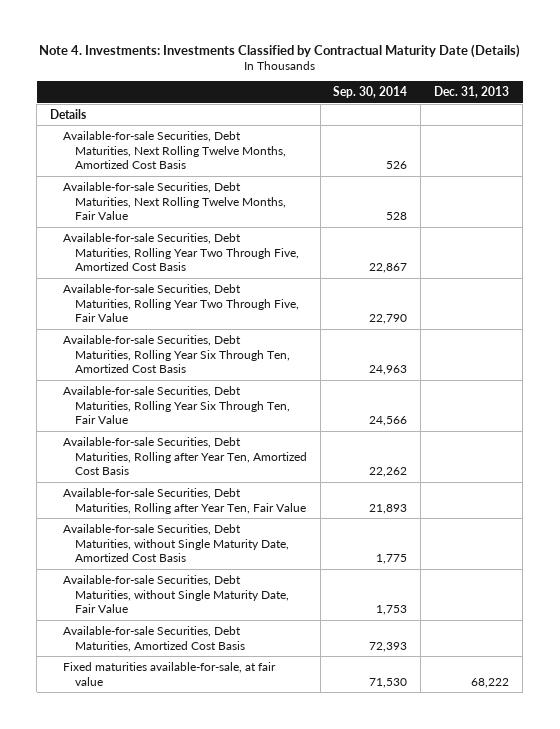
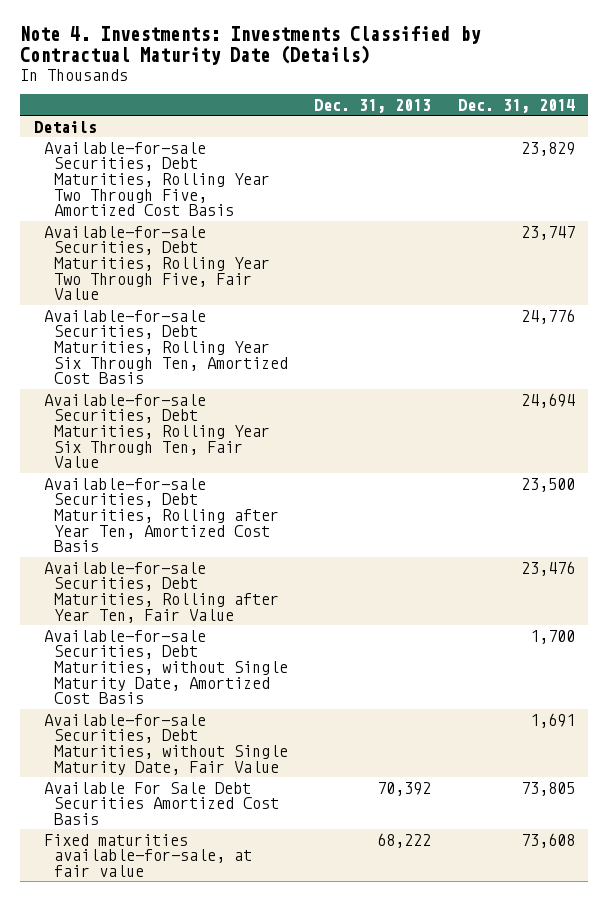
- | Sep. 30, 2014 | Dec. 31, 2013
+ | Dec. 31, 2013 | Dec. 31, 2014
- Available-for-sale Securities, Debt Maturities, Next Rolling Twelve Months, Amortized Cost Basis | 526 |
- Available-for-sale Securities, Debt Maturities, Next Rolling Twelve Months, Fair Value | 528 |
- Available-for-sale Securities, Debt Maturities, Amortized Cost Basis | 72,393 |
+ Available For Sale Debt Securities Amortized Cost Basis | 70,392 | 73,805

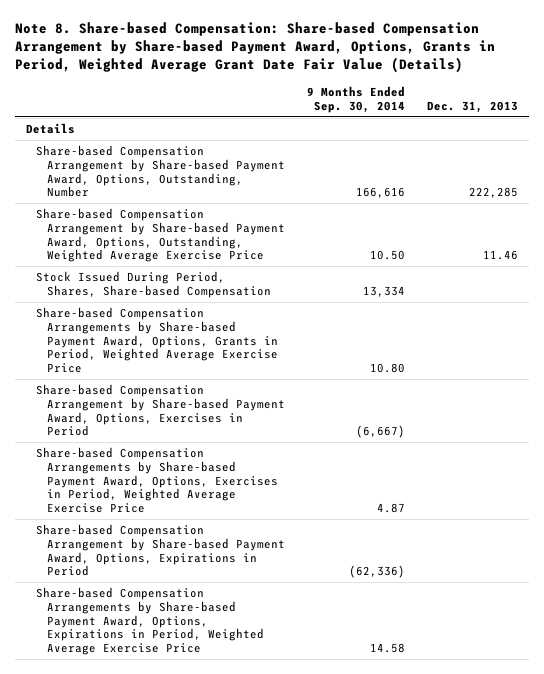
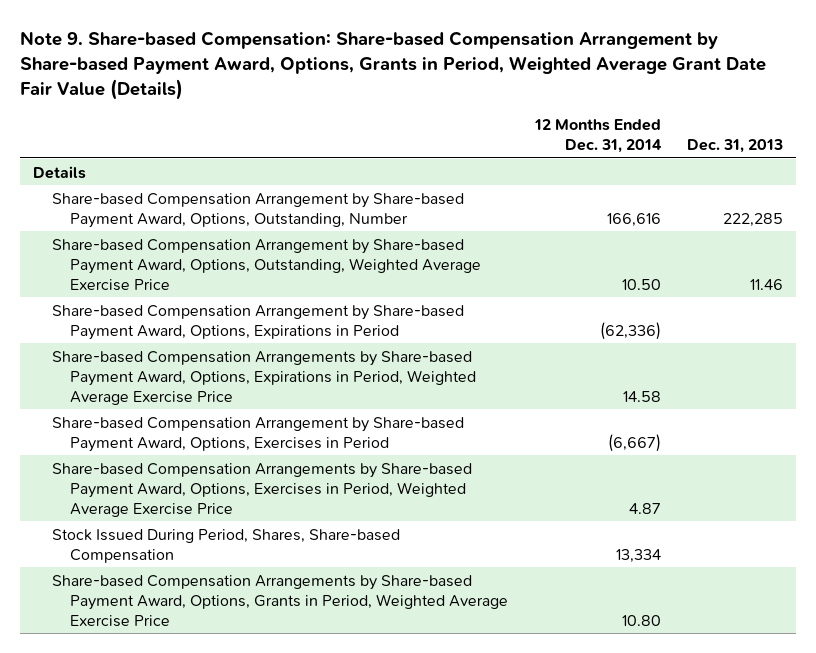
- Note 8. Share-based Compensation: Share-based Compensation Arrangement by Share-based Payment Award, Options, Grants in Period, Weighted Average Grant Date Fair Value (Details)
+ Note 9. Share-based Compensation: Share-based Compensation Arrangement by Share-based Payment Award, Options, Grants in Period, Weighted Average Grant Date Fair Value (Details)
- | 9 Months Ended Sep. 30, 2014 | Dec. 31, 2013
+ | 12 Months Ended Dec. 31, 2014 | Dec. 31, 2013
moved down: Share-based Compensation Arrangement by Share-based Payment Award, Options, Exercises in Period | (6,667) |
moved down: Share-based Compensation Arrangements by Share-based Payment Award, Options, Exercises in Period, Weighted Average Exercise Price | 4.87 |
moved down: Stock Issued During Period, Shares, Share-based Compensation | 13,334 |
moved down: Share-based Compensation Arrangements by Share-based Payment Award, Options, Grants in Period, Weighted Average Exercise Price | 10.80 |

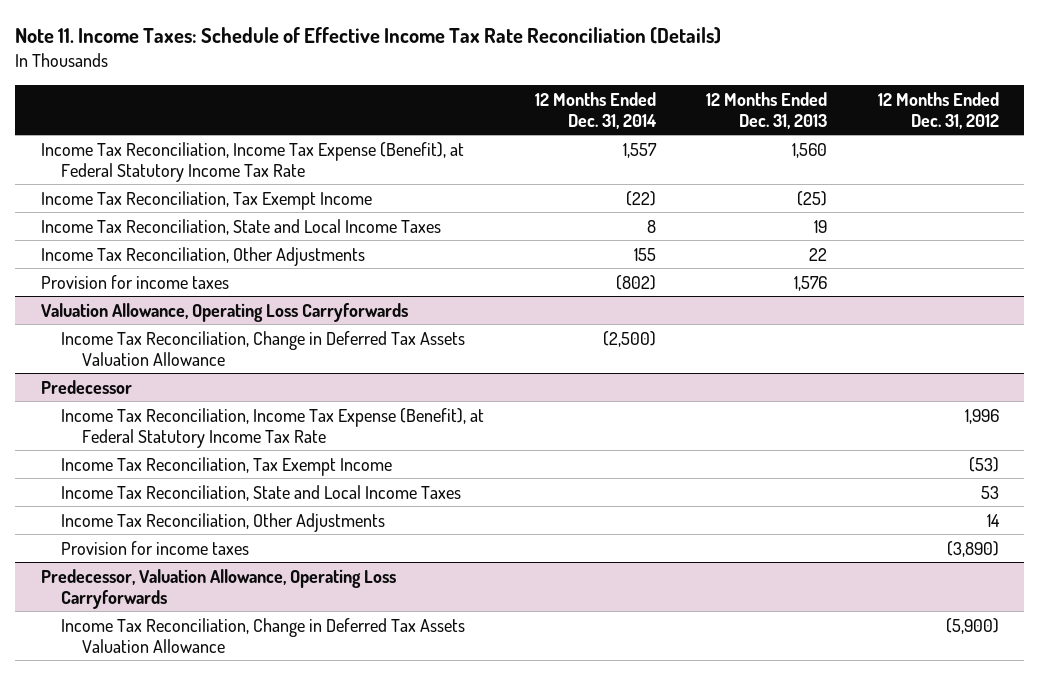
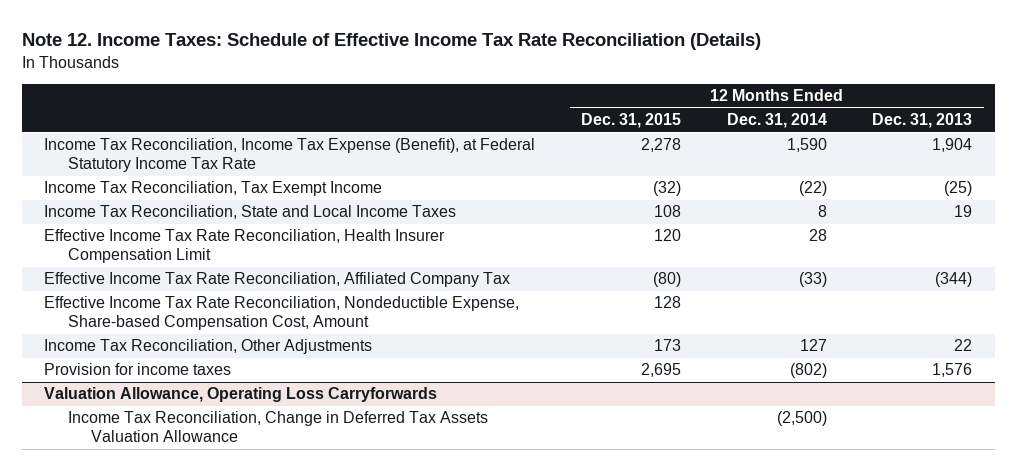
- Note 11. Income Taxes: Schedule of Effective Income Tax Rate Reconciliation (Details)
+ Note 12. Income Taxes: Schedule of Effective Income Tax Rate Reconciliation (Details)
- | 12 Months Ended Dec. 31, 2014 | 12 Months Ended Dec. 31, 2013 | 12 Months Ended Dec. 31, 2012
+ | 12 Months Ended Dec. 31, 2015 | 12 Months Ended Dec. 31, 2014 | 12 Months Ended Dec. 31, 2013
- Income Tax Reconciliation, Income Tax Expense (Benefit), at Federal Statutory Income Tax Rate | 1,557 | 1,560 |
+ Income Tax Reconciliation, Income Tax Expense (Benefit), at Federal Statutory Income Tax Rate | 2,278 | 1,590 | 1,904
- Income Tax Reconciliation, Other Adjustments | 155 | 22 |
+ Effective Income Tax Rate Reconciliation, Health Insurer Compensation Limit | 120 | 28 |
+ Effective Income Tax Rate Reconciliation, Affiliated Company Tax | (80) | (33) | (344)
+ Effective Income Tax Rate Reconciliation, Nondeductible Expense, Share-based Compensation Cost, Amount | 128 | |
+ Income Tax Reconciliation, Other Adjustments | 173 | 127 | 22
- Predecessor
- Income Tax Reconciliation, Income Tax Expense (Benefit), at Federal Statutory Income Tax Rate | | | 1,996
- Income Tax Reconciliation, Tax Exempt Income | | | (53)
- Income Tax Reconciliation, State and Local Income Taxes | | | 53
- Income Tax Reconciliation, Other Adjustments | | | 14
- Provision for income taxes | | | (3,890)
- Predecessor, Valuation Allowance, Operating Loss Carryforwards
- Income Tax Reconciliation, Change in Deferred Tax Assets Valuation Allowance | | | (5,900)

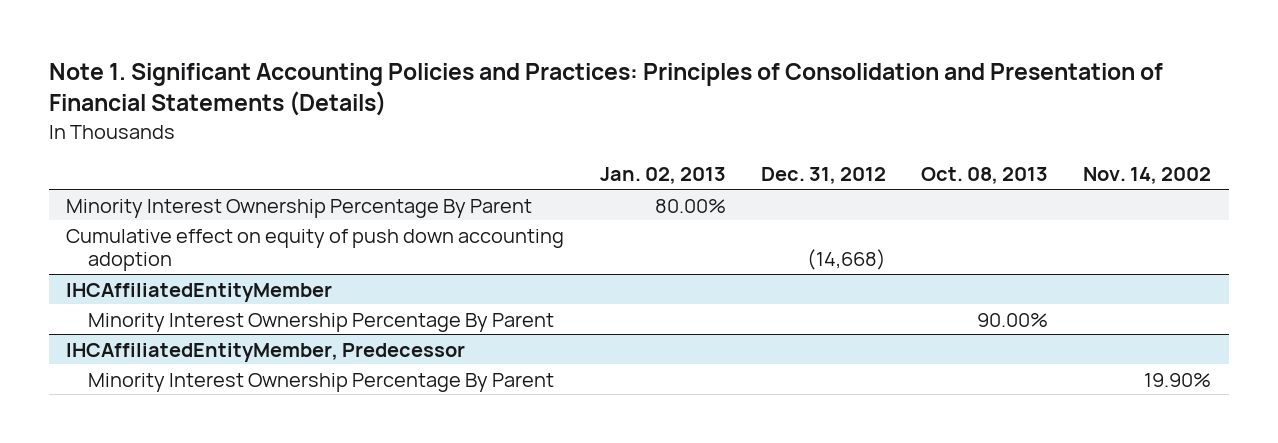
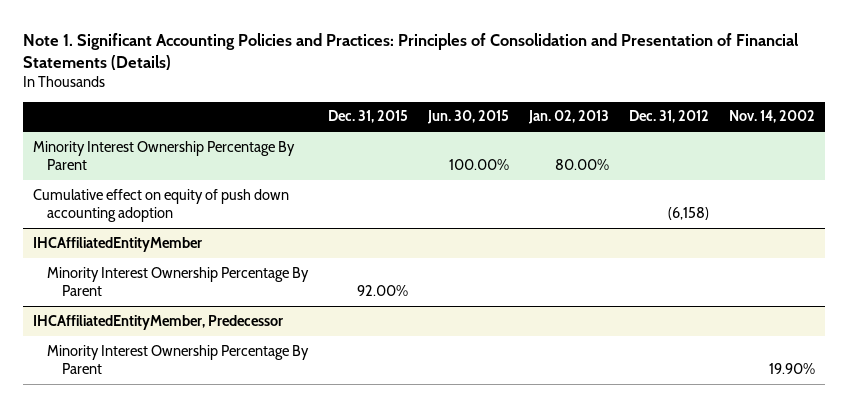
- | Jan. 02, 2013 | Dec. 31, 2012 | Oct. 08, 2013 | Nov. 14, 2002
+ | Dec. 31, 2015 | Jun. 30, 2015 | Jan. 02, 2013 | Dec. 31, 2012 | Nov. 14, 2002
- Cumulative effect on equity of push down accounting adoption | | (14,668) | |
+ Cumulative effect on equity of push down accounting adoption | | | | (6,158) |

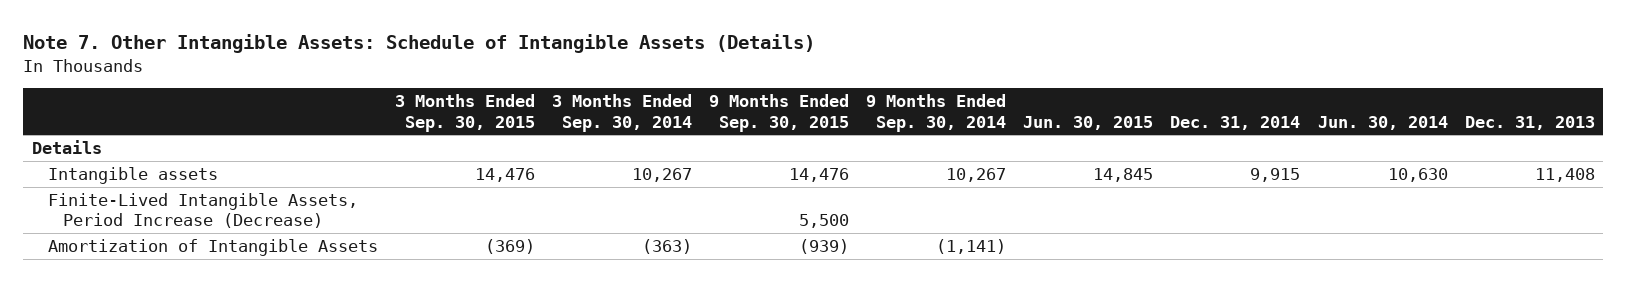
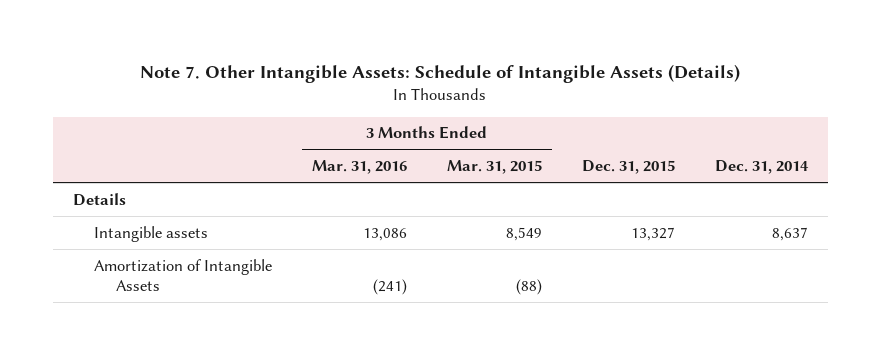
- | 3 Months Ended Sep. 30, 2015 | 3 Months Ended Sep. 30, 2014 | 9 Months Ended Sep. 30, 2015 | 9 Months Ended Sep. 30, 2014 | Jun. 30, 2015 | Dec. 31, 2014 | Jun. 30, 2014 | Dec. 31, 2013
+ | 3 Months Ended Mar. 31, 2016 | 3 Months Ended Mar. 31, 2015 | Dec. 31, 2015 | Dec. 31, 2014
- Intangible assets | 14,476 | 10,267 | 14,476 | 10,267 | 14,845 | 9,915 | 10,630 | 11,408
- Finite-Lived Intangible Assets, Period Increase (Decrease) | | | 5,500 | | | | |
+ Intangible assets | 13,086 | 8,549 | 13,327 | 8,637

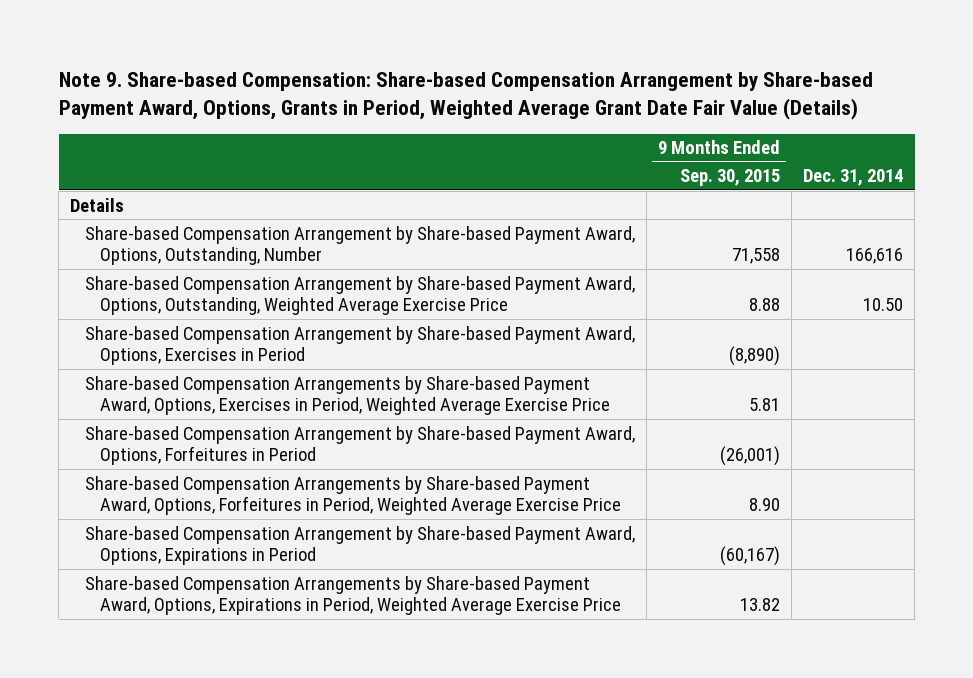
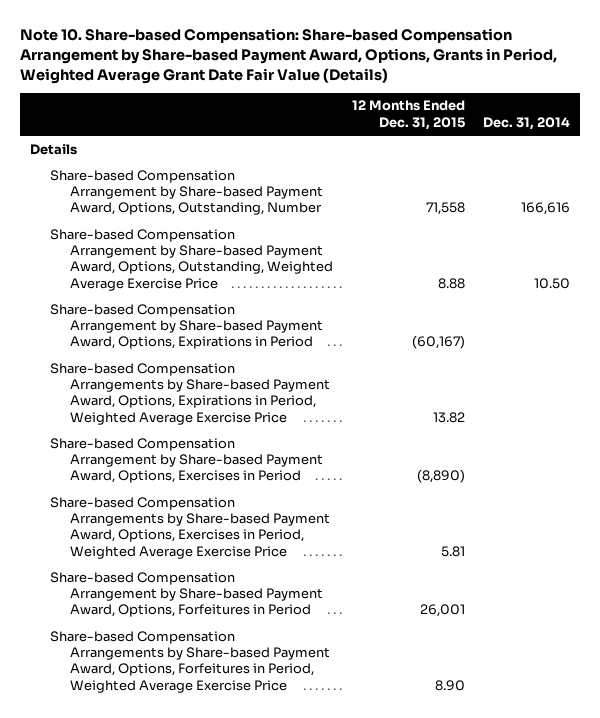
- Note 9. Share-based Compensation: Share-based Compensation Arrangement by Share-based Payment Award, Options, Grants in Period, Weighted Average Grant Date Fair Value (Details)
+ Note 10. Share-based Compensation: Share-based Compensation Arrangement by Share-based Payment Award, Options, Grants in Period, Weighted Average Grant Date Fair Value (Details)
- | 9 Months Ended Sep. 30, 2015 | Dec. 31, 2014
+ | 12 Months Ended Dec. 31, 2015 | Dec. 31, 2014
moved up: Share-based Compensation Arrangement by Share-based Payment Award, Options, Expirations in Period | (60,167) |
moved up: Share-based Compensation Arrangements by Share-based Payment Award, Options, Expirations in Period, Weighted Average Exercise Price | 13.82 |

